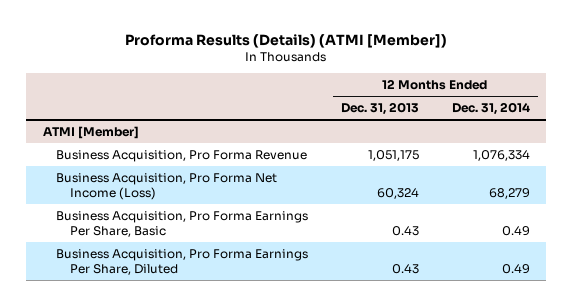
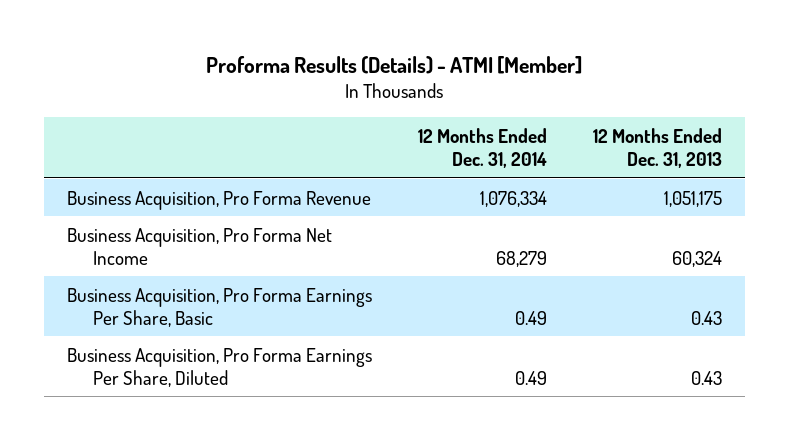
- Proforma Results (Details) (ATMI [Member])
+ Proforma Results (Details) - ATMI [Member]
- | 12 Months Ended Dec. 31, 2013 | 12 Months Ended Dec. 31, 2014
+ | 12 Months Ended Dec. 31, 2014 | 12 Months Ended Dec. 31, 2013
- ATMI [Member]
- Business Acquisition, Pro Forma Net Income (Loss) | 60,324 | 68,279
+ Business Acquisition, Pro Forma Net Income | 68,279 | 60,324

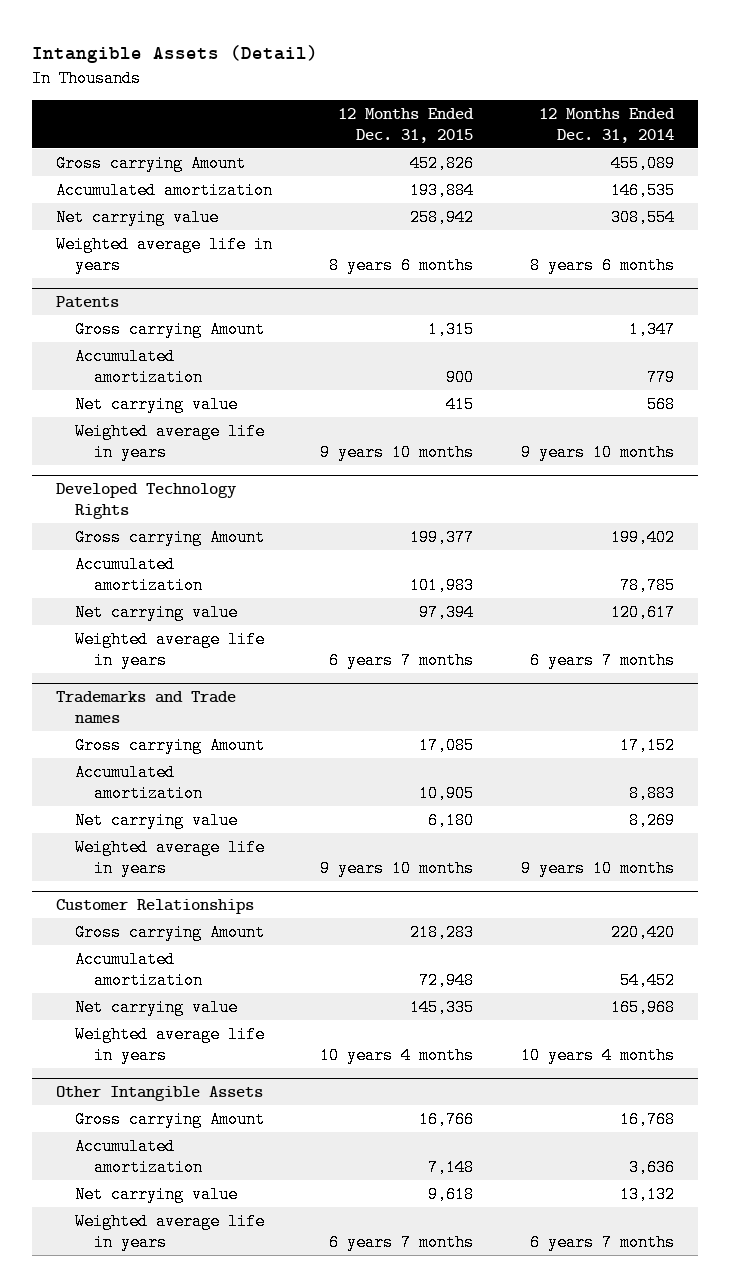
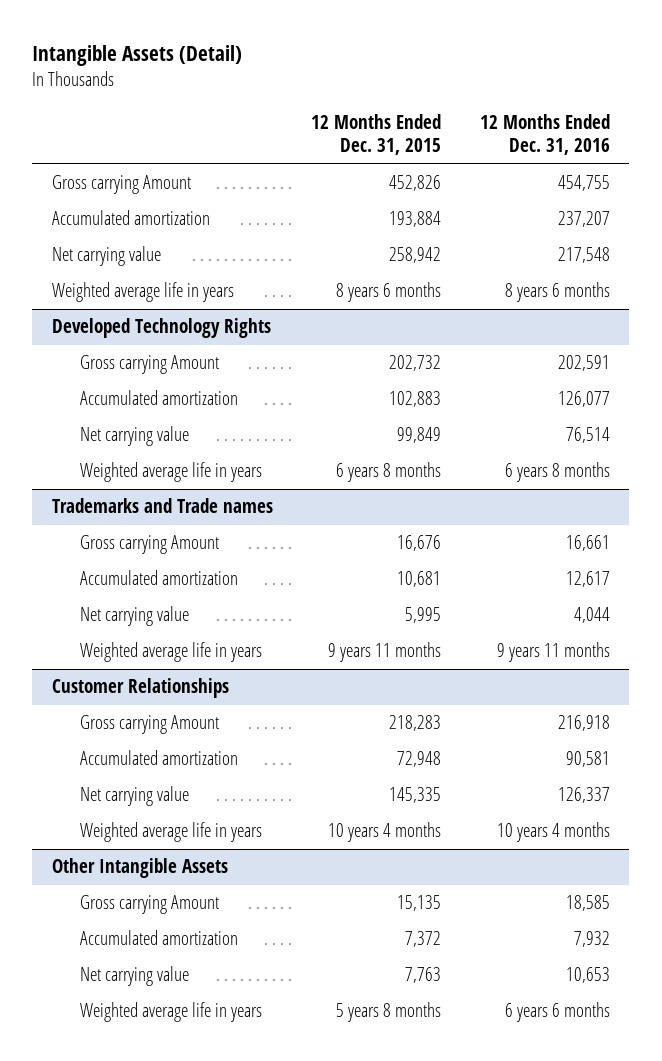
- | 12 Months Ended Dec. 31, 2015 | 12 Months Ended Dec. 31, 2014
+ | 12 Months Ended Dec. 31, 2015 | 12 Months Ended Dec. 31, 2016
- Patents
- Gross carrying Amount | 1,315 | 1,347
- Accumulated amortization | 900 | 779
- Net carrying value | 415 | 568
- Weighted average life in years | 9 years 10 months | 9 years 10 months
@ Developed Technology Rights
- Gross carrying Amount | 199,377 | 199,402
- Accumulated amortization | 101,983 | 78,785
- Net carrying value | 97,394 | 120,617
- Weighted average life in years | 6 years 7 months | 6 years 7 months
+ Gross carrying Amount | 202,732 | 202,591
+ Accumulated amortization | 102,883 | 126,077
+ Net carrying value | 99,849 | 76,514
+ Weighted average life in years | 6 years 8 months | 6 years 8 months
@ Trademarks and Trade names
- Gross carrying Amount | 17,085 | 17,152
- Accumulated amortization | 10,905 | 8,883
- Net carrying value | 6,180 | 8,269
- Weighted average life in years | 9 years 10 months | 9 years 10 months
+ Gross carrying Amount | 16,676 | 16,661
+ Accumulated amortization | 10,681 | 12,617
+ Net carrying value | 5,995 | 4,044
+ Weighted average life in years | 9 years 11 months | 9 years 11 months
@ Other Intangible Assets
- Gross carrying Amount | 16,766 | 16,768
- Accumulated amortization | 7,148 | 3,636
- Net carrying value | 9,618 | 13,132
- Weighted average life in years | 6 years 7 months | 6 years 7 months
+ Gross carrying Amount | 15,135 | 18,585
+ Accumulated amortization | 7,372 | 7,932
+ Net carrying value | 7,763 | 10,653
+ Weighted average life in years | 5 years 8 months | 6 years 6 months

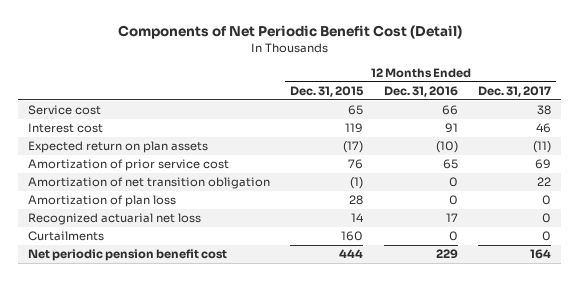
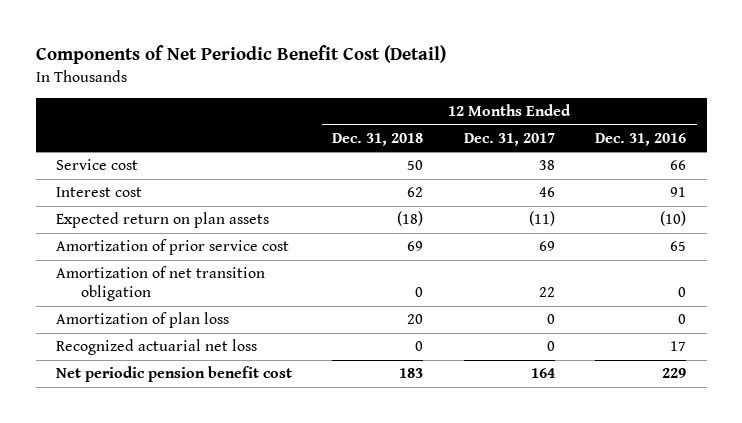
- | 12 Months Ended Dec. 31, 2015 | 12 Months Ended Dec. 31, 2016 | 12 Months Ended Dec. 31, 2017
+ | 12 Months Ended Dec. 31, 2018 | 12 Months Ended Dec. 31, 2017 | 12 Months Ended Dec. 31, 2016
- Curtailments | 160 | 0 | 0

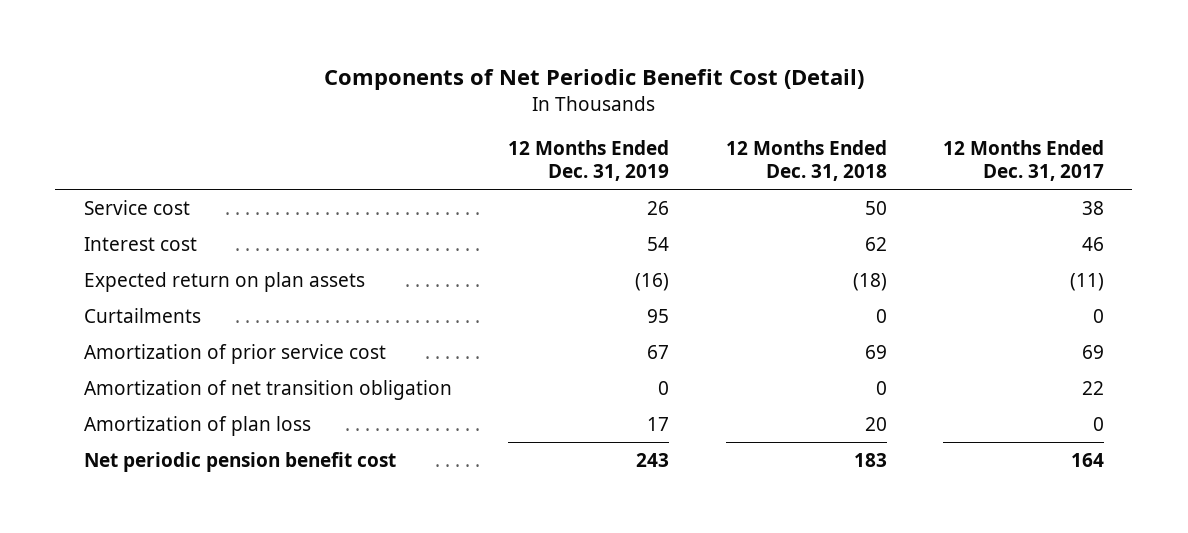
- | 12 Months Ended Dec. 31, 2018 | 12 Months Ended Dec. 31, 2017 | 12 Months Ended Dec. 31, 2016
+ | 12 Months Ended Dec. 31, 2019 | 12 Months Ended Dec. 31, 2018 | 12 Months Ended Dec. 31, 2017
+ Curtailments | 95 | 0 | 0
- Recognized actuarial net loss | 0 | 0 | 17

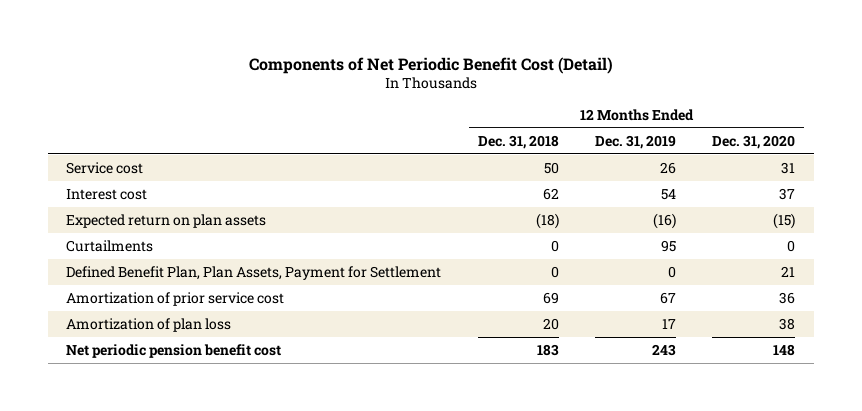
- | 12 Months Ended Dec. 31, 2019 | 12 Months Ended Dec. 31, 2018 | 12 Months Ended Dec. 31, 2017
+ | 12 Months Ended Dec. 31, 2018 | 12 Months Ended Dec. 31, 2019 | 12 Months Ended Dec. 31, 2020
+ Defined Benefit Plan, Plan Assets, Payment for Settlement | 0 | 0 | 21
- Amortization of net transition obligation | 0 | 0 | 22

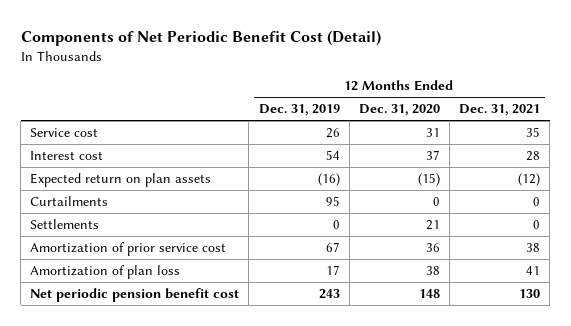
- | 12 Months Ended Dec. 31, 2018 | 12 Months Ended Dec. 31, 2019 | 12 Months Ended Dec. 31, 2020
+ | 12 Months Ended Dec. 31, 2019 | 12 Months Ended Dec. 31, 2020 | 12 Months Ended Dec. 31, 2021
- Defined Benefit Plan, Plan Assets, Payment for Settlement | 0 | 0 | 21
+ Settlements | 0 | 21 | 0

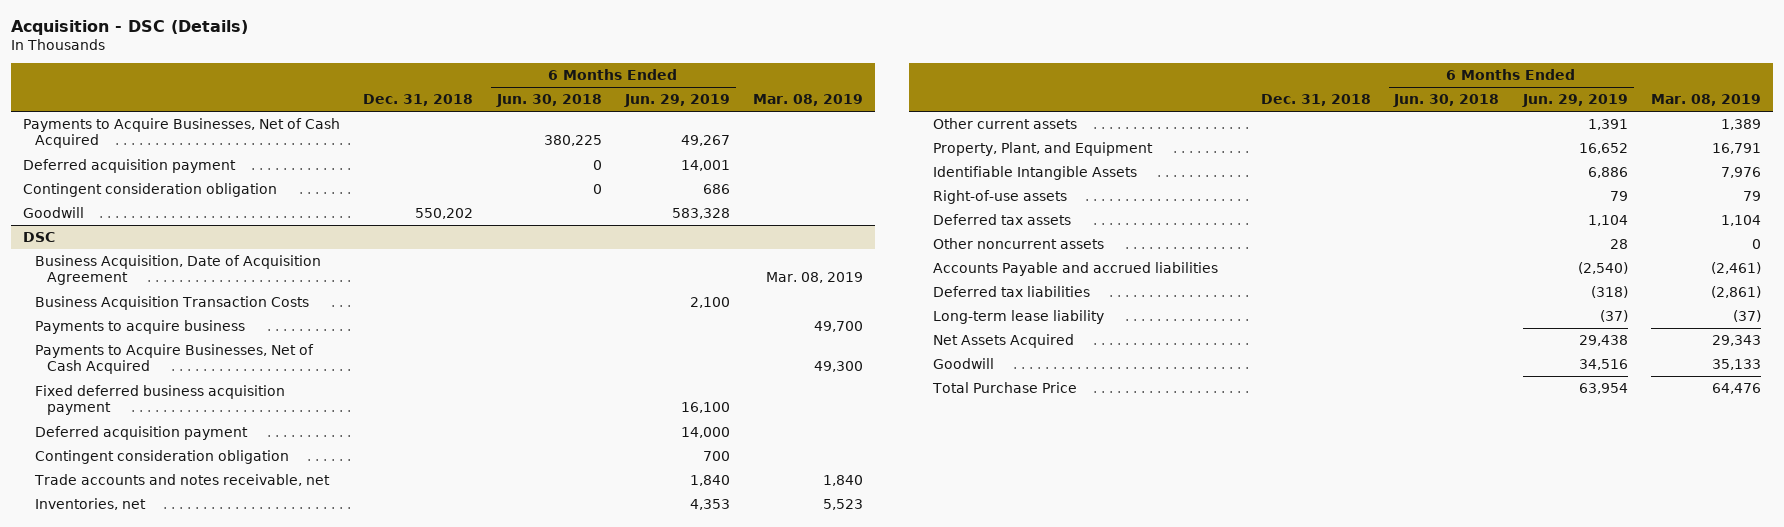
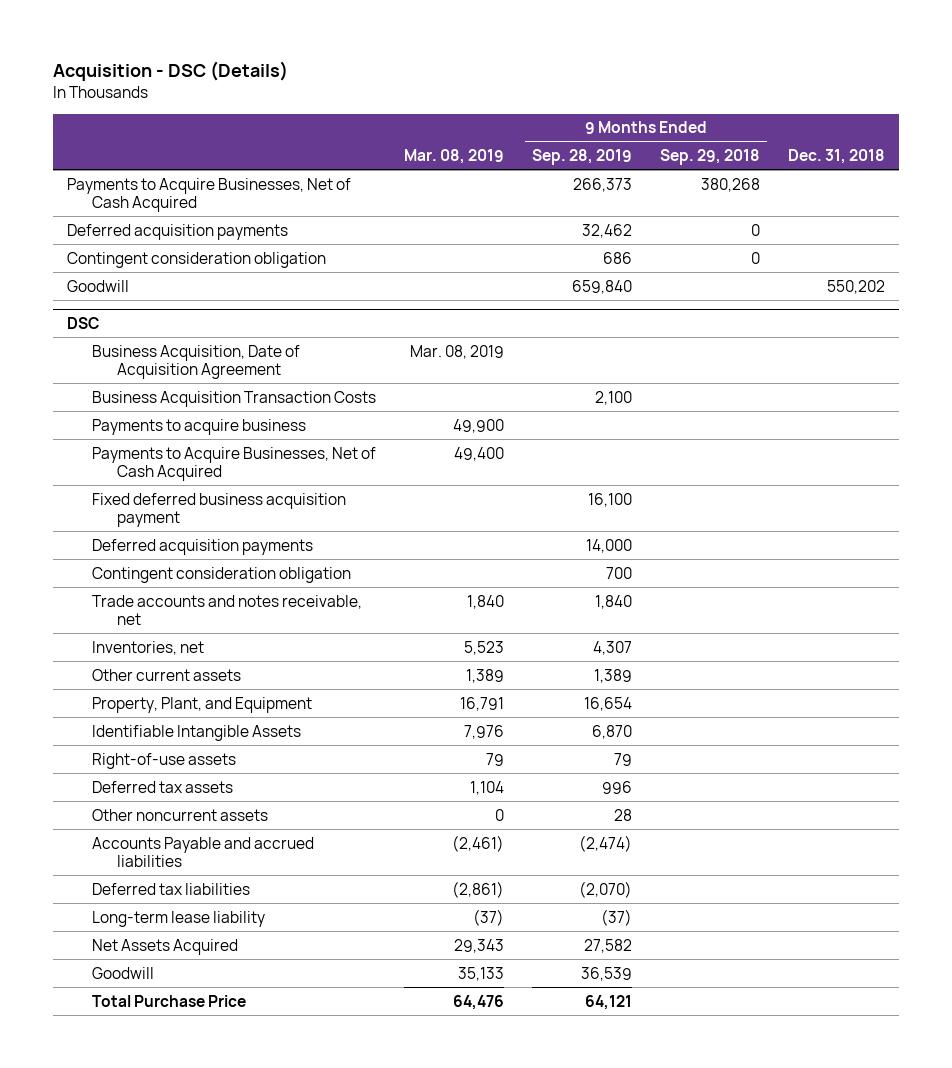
- | Dec. 31, 2018 | 6 Months Ended Jun. 30, 2018 | 6 Months Ended Jun. 29, 2019 | Mar. 08, 2019
+ | Mar. 08, 2019 | 9 Months Ended Sep. 28, 2019 | 9 Months Ended Sep. 29, 2018 | Dec. 31, 2018
- Deferred acquisition payment | | 0 | 14,001 |
+ Deferred acquisition payments | | 32,462 | 0 |
@ DSC
- Payments to acquire business | | | | 49,700
- Payments to Acquire Businesses, Net of Cash Acquired | | | | 49,300
+ Payments to acquire business | 49,900 | | |
+ Payments to Acquire Businesses, Net of Cash Acquired | 49,400 | | |
- Deferred acquisition payment | | | 14,000 |
+ Deferred acquisition payments | | 14,000 | |

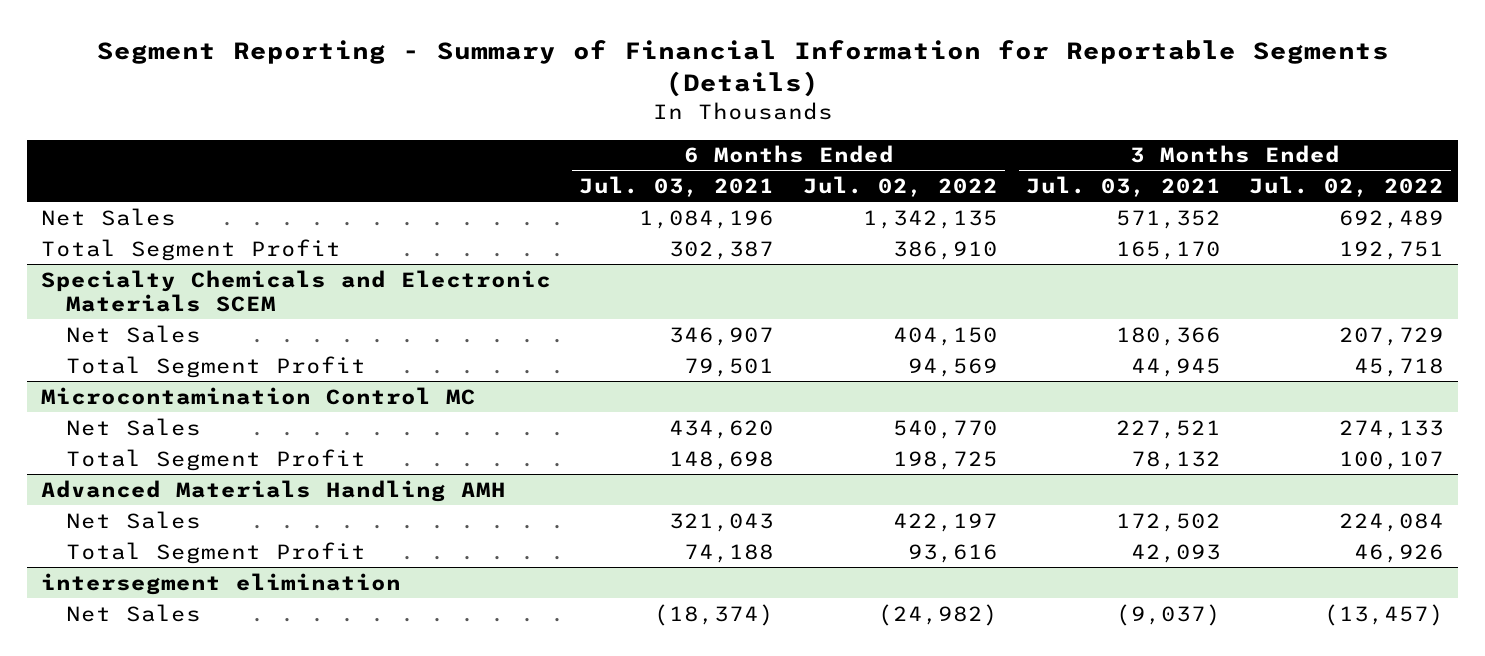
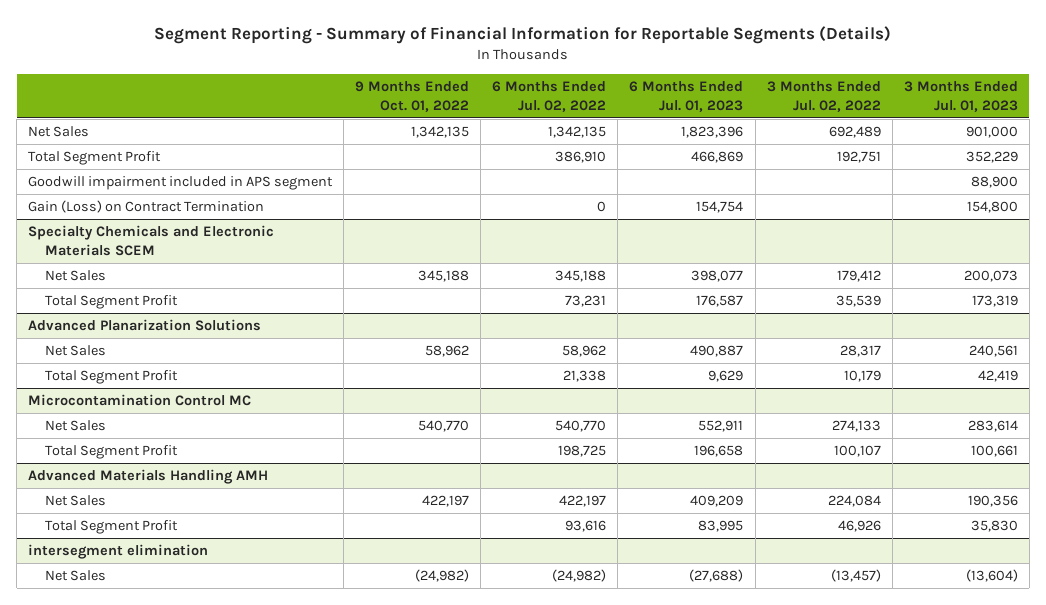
- | 6 Months Ended Jul. 03, 2021 | 6 Months Ended Jul. 02, 2022 | 3 Months Ended Jul. 03, 2021 | 3 Months Ended Jul. 02, 2022
+ | 9 Months Ended Oct. 01, 2022 | 6 Months Ended Jul. 02, 2022 | 6 Months Ended Jul. 01, 2023 | 3 Months Ended Jul. 02, 2022 | 3 Months Ended Jul. 01, 2023
+ Goodwill impairment included in APS segment | | | | | 88,900
+ Gain (Loss) on Contract Termination | | 0 | 154,754 | | 154,800
@ Specialty Chemicals and Electronic Materials SCEM
- Net Sales | 346,907 | 404,150 | 180,366 | 207,729
- Total Segment Profit | 79,501 | 94,569 | 44,945 | 45,718
+ Net Sales | 345,188 | 345,188 | 398,077 | 179,412 | 200,073
+ Total Segment Profit | | 73,231 | 176,587 | 35,539 | 173,319
+ Advanced Planarization Solutions
+ Net Sales | 58,962 | 58,962 | 490,887 | 28,317 | 240,561
+ Total Segment Profit | | 21,338 | 9,629 | 10,179 | 42,419

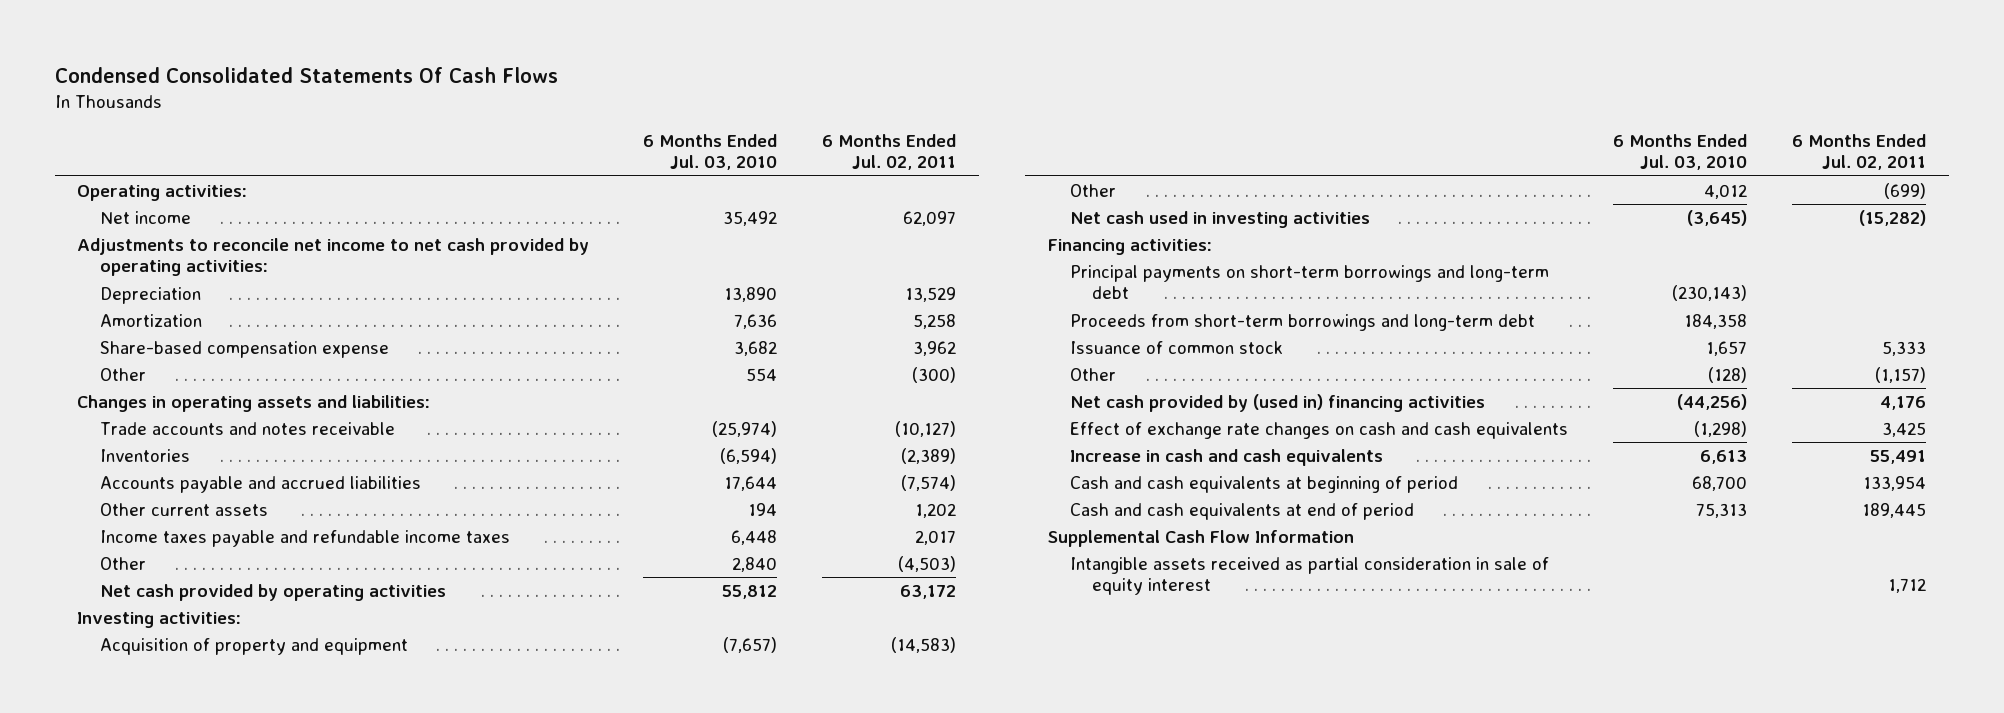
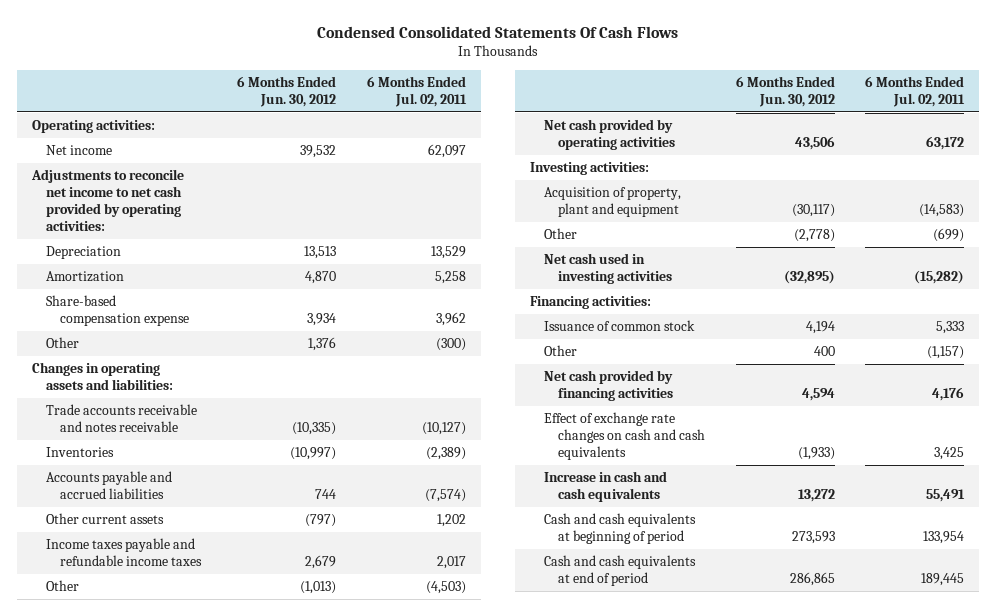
- | 6 Months Ended Jul. 03, 2010 | 6 Months Ended Jul. 02, 2011
+ | 6 Months Ended Jun. 30, 2012 | 6 Months Ended Jul. 02, 2011
- Trade accounts and notes receivable | (25,974) | (10,127)
+ Trade accounts receivable and notes receivable | (10,335) | (10,127)
- Acquisition of property and equipment | (7,657) | (14,583)
+ Acquisition of property, plant and equipment | (30,117) | (14,583)
- Principal payments on short-term borrowings and long-term debt | (230,143) |
- Proceeds from short-term borrowings and long-term debt | 184,358 |
- Net cash provided by (used in) financing activities | (44,256) | 4,176
+ Net cash provided by financing activities | 4,594 | 4,176
- Supplemental Cash Flow Information
- Intangible assets received as partial consideration in sale of equity interest | | 1,712

